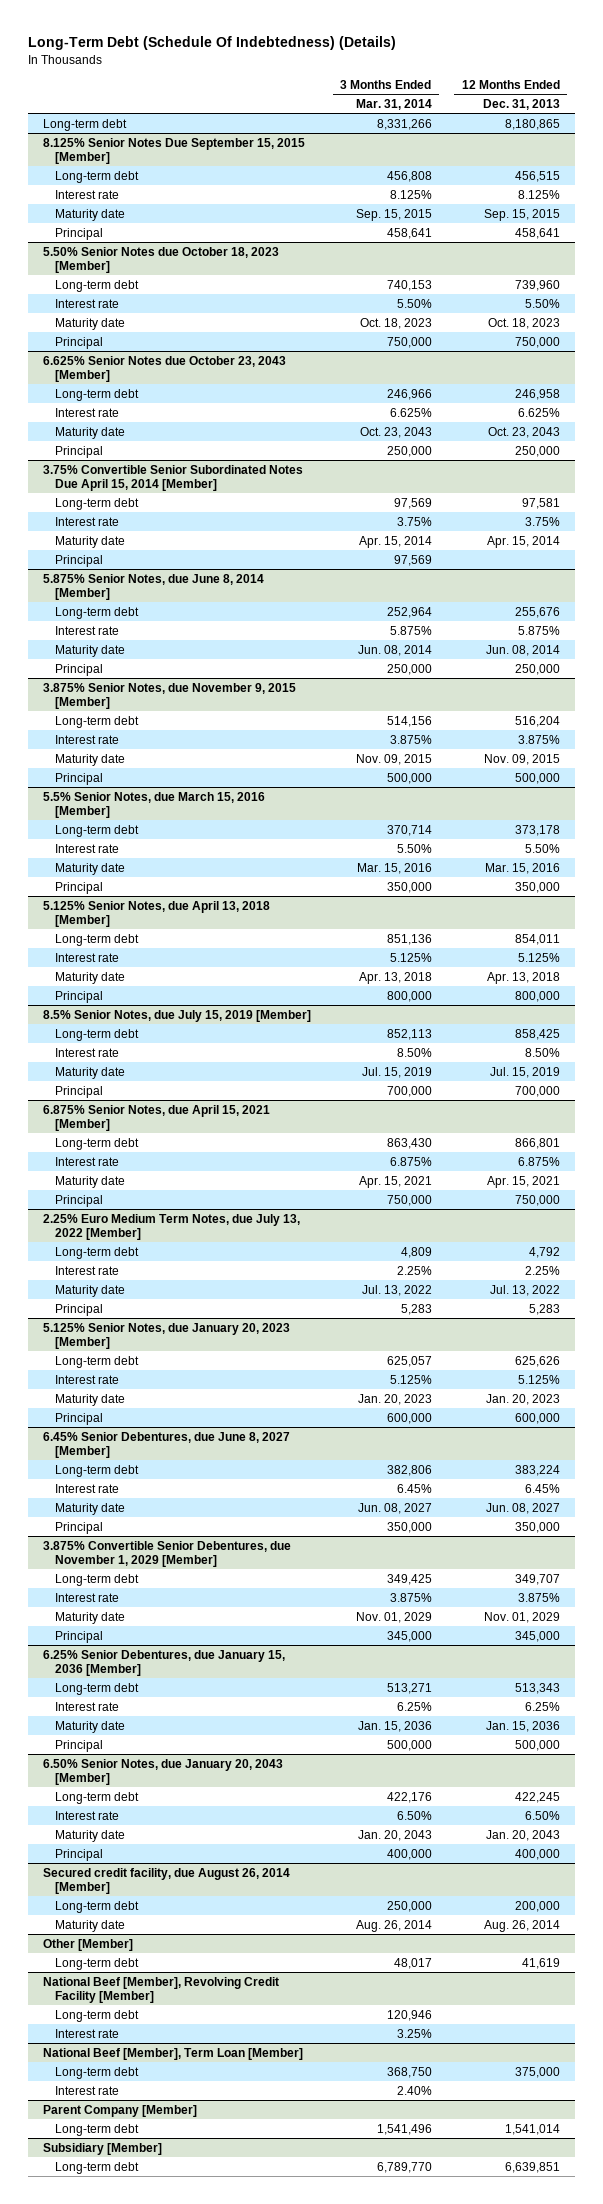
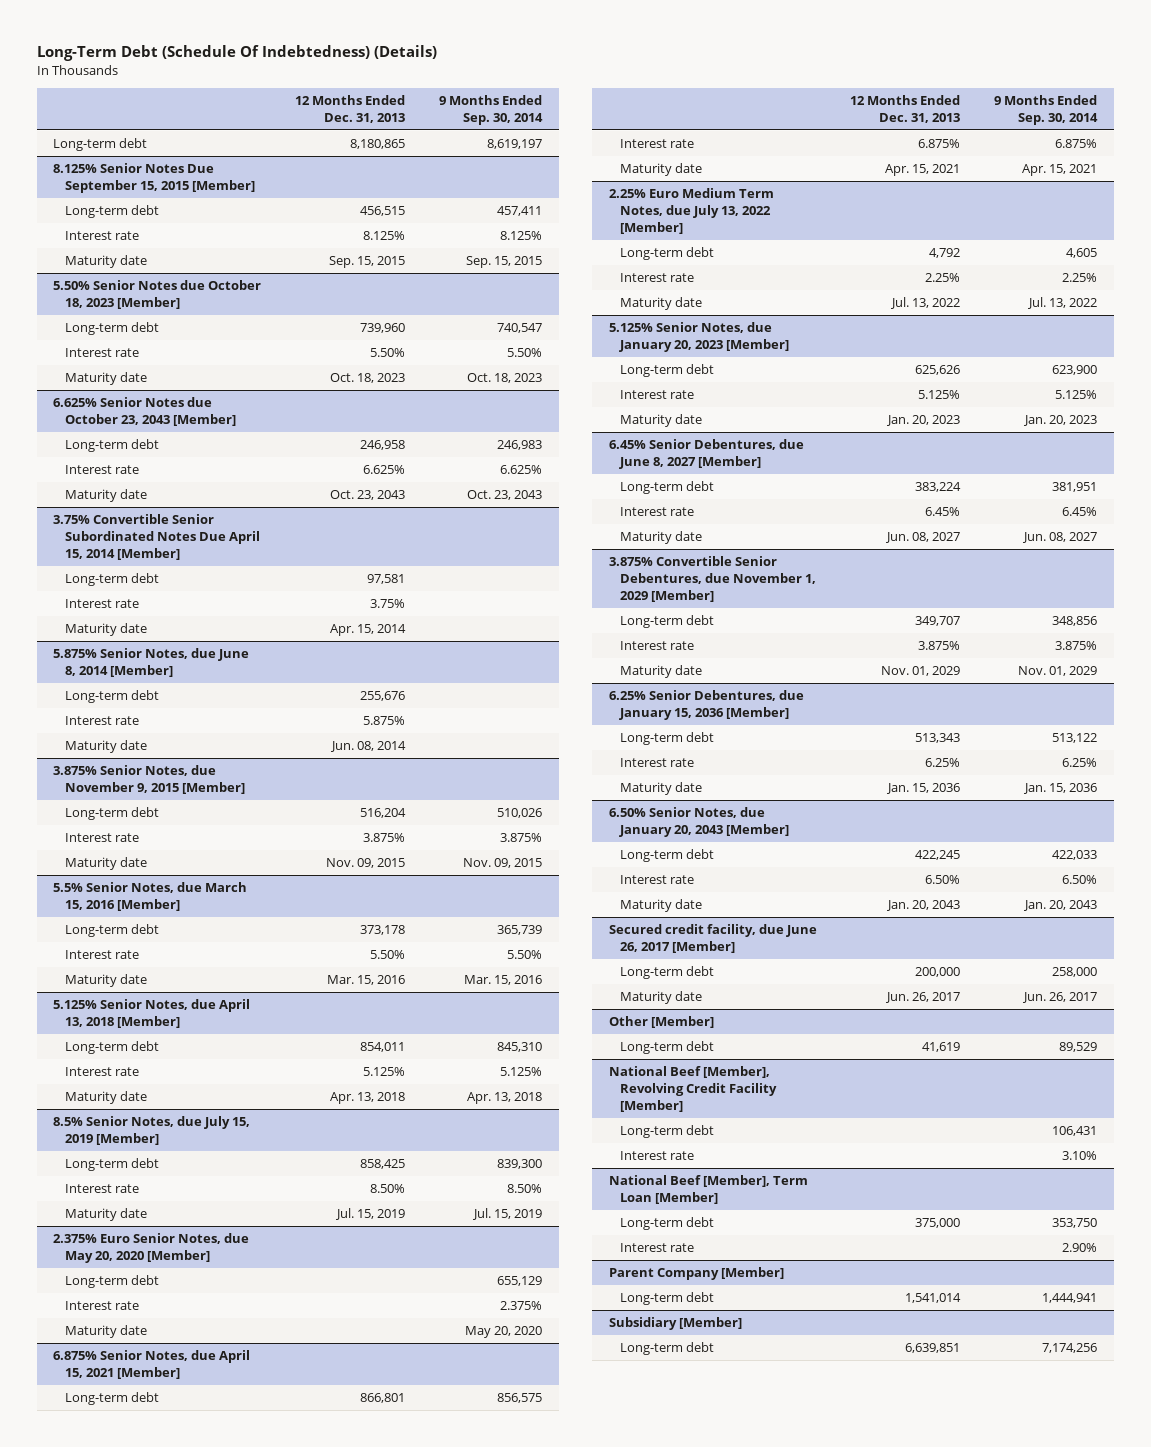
- | 3 Months Ended Mar. 31, 2014 | 12 Months Ended Dec. 31, 2013
+ | 12 Months Ended Dec. 31, 2013 | 9 Months Ended Sep. 30, 2014
@ 8.125% Senior Notes Due September 15, 2015 [Member]
- Principal | 458,641 | 458,641
@ 5.50% Senior Notes due October 18, 2023 [Member]
- Principal | 750,000 | 750,000
@ 6.625% Senior Notes due October 23, 2043 [Member]
- Principal | 250,000 | 250,000
@ 3.75% Convertible Senior Subordinated Notes Due April 15, 2014 [Member]
- Principal | 97,569 |
@ 5.875% Senior Notes, due June 8, 2014 [Member]
- Principal | 250,000 | 250,000
@ 3.875% Senior Notes, due November 9, 2015 [Member]
- Principal | 500,000 | 500,000
@ 5.5% Senior Notes, due March 15, 2016 [Member]
- Principal | 350,000 | 350,000
@ 5.125% Senior Notes, due April 13, 2018 [Member]
- Principal | 800,000 | 800,000
@ 8.5% Senior Notes, due July 15, 2019 [Member]
- Principal | 700,000 | 700,000
+ 2.375% Euro Senior Notes, due May 20, 2020 [Member]
+ Long-term debt | | 655,129
+ Interest rate | | 2.375%
+ Maturity date | | May 20, 2020
@ 6.875% Senior Notes, due April 15, 2021 [Member]
- Principal | 750,000 | 750,000
@ 2.25% Euro Medium Term Notes, due July 13, 2022 [Member]
- Principal | 5,283 | 5,283
@ 5.125% Senior Notes, due January 20, 2023 [Member]
- Principal | 600,000 | 600,000
@ 6.45% Senior Debentures, due June 8, 2027 [Member]
- Principal | 350,000 | 350,000
@ 3.875% Convertible Senior Debentures, due November 1, 2029 [Member]
- Principal | 345,000 | 345,000
@ 6.25% Senior Debentures, due January 15, 2036 [Member]
- Principal | 500,000 | 500,000
@ 6.50% Senior Notes, due January 20, 2043 [Member]
- Principal | 400,000 | 400,000
- Secured credit facility, due August 26, 2014 [Member]
+ Secured credit facility, due June 26, 2017 [Member]
- Maturity date | Aug. 26, 2014 | Aug. 26, 2014
+ Maturity date | Jun. 26, 2017 | Jun. 26, 2017

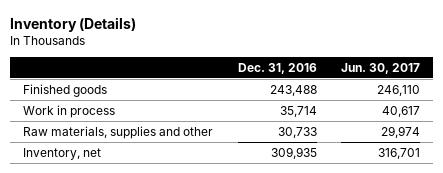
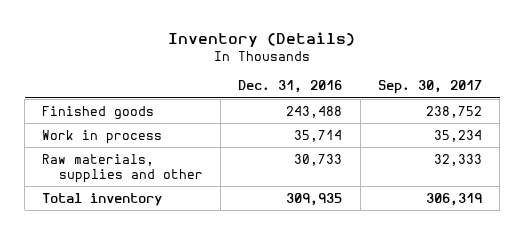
- | Dec. 31, 2016 | Jun. 30, 2017
+ | Dec. 31, 2016 | Sep. 30, 2017
- Inventory, net | 309,935 | 316,701
+ Total inventory | 309,935 | 306,319

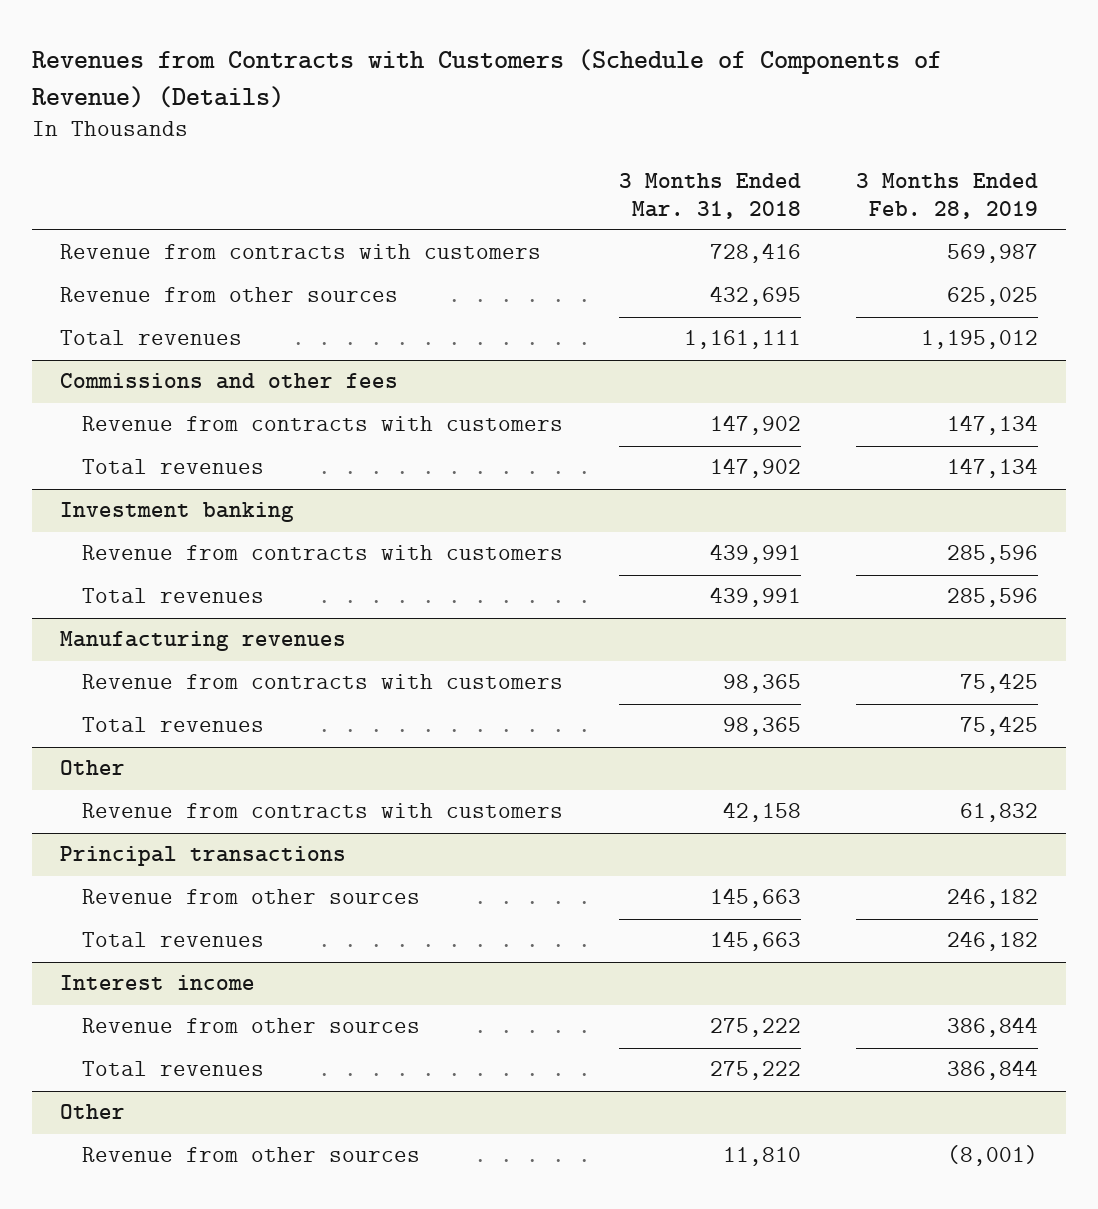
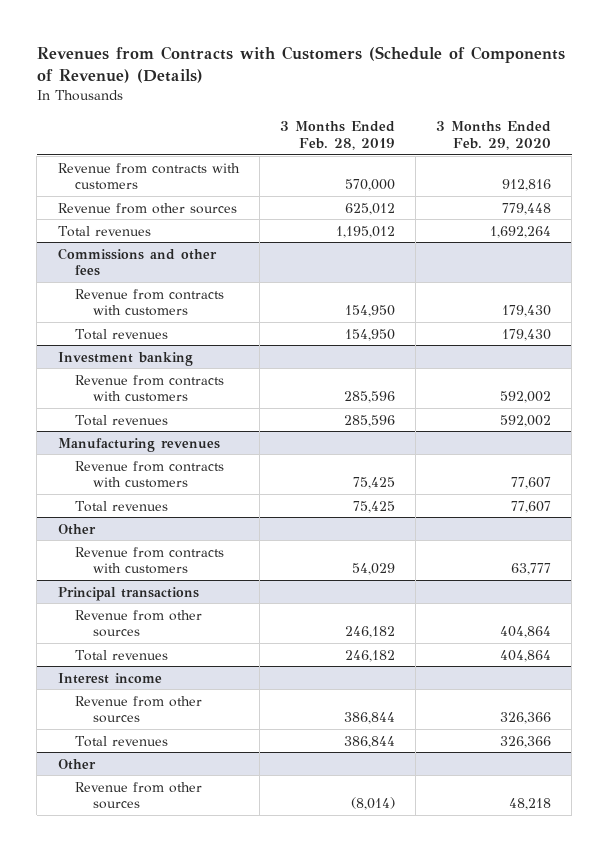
- | 3 Months Ended Mar. 31, 2018 | 3 Months Ended Feb. 28, 2019
+ | 3 Months Ended Feb. 28, 2019 | 3 Months Ended Feb. 29, 2020
- Revenue from contracts with customers | 728,416 | 569,987
- Revenue from other sources | 432,695 | 625,025
+ Revenue from contracts with customers | 570,000 | 912,816
+ Revenue from other sources | 625,012 | 779,448
@ Commissions and other fees
- Revenue from contracts with customers | 147,902 | 147,134
- Total revenues | 147,902 | 147,134
+ Revenue from contracts with customers | 154,950 | 179,430
+ Total revenues | 154,950 | 179,430
@ Other
- Revenue from contracts with customers | 42,158 | 61,832
+ Revenue from contracts with customers | 54,029 | 63,777
- Revenue from other sources | 11,810 | (8,001)
+ Revenue from other sources | (8,014) | 48,218

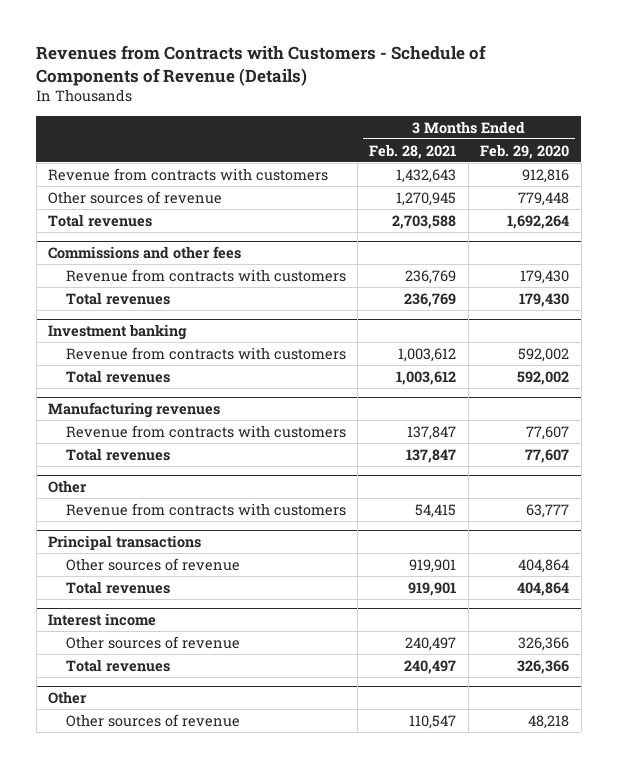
- Revenues from Contracts with Customers (Schedule of Components of Revenue) (Details)
+ Revenues from Contracts with Customers - Schedule of Components of Revenue (Details)
- | 3 Months Ended Feb. 28, 2019 | 3 Months Ended Feb. 29, 2020
+ | 3 Months Ended Feb. 28, 2021 | 3 Months Ended Feb. 29, 2020
- Revenue from other sources | 625,012 | 779,448
+ Other sources of revenue | 1,270,945 | 779,448
@ Principal transactions
- Revenue from other sources | 246,182 | 404,864
+ Other sources of revenue | 919,901 | 404,864
@ Interest income
- Revenue from other sources | 386,844 | 326,366
+ Other sources of revenue | 240,497 | 326,366
@ Other
- Revenue from other sources | (8,014) | 48,218
+ Other sources of revenue | 110,547 | 48,218

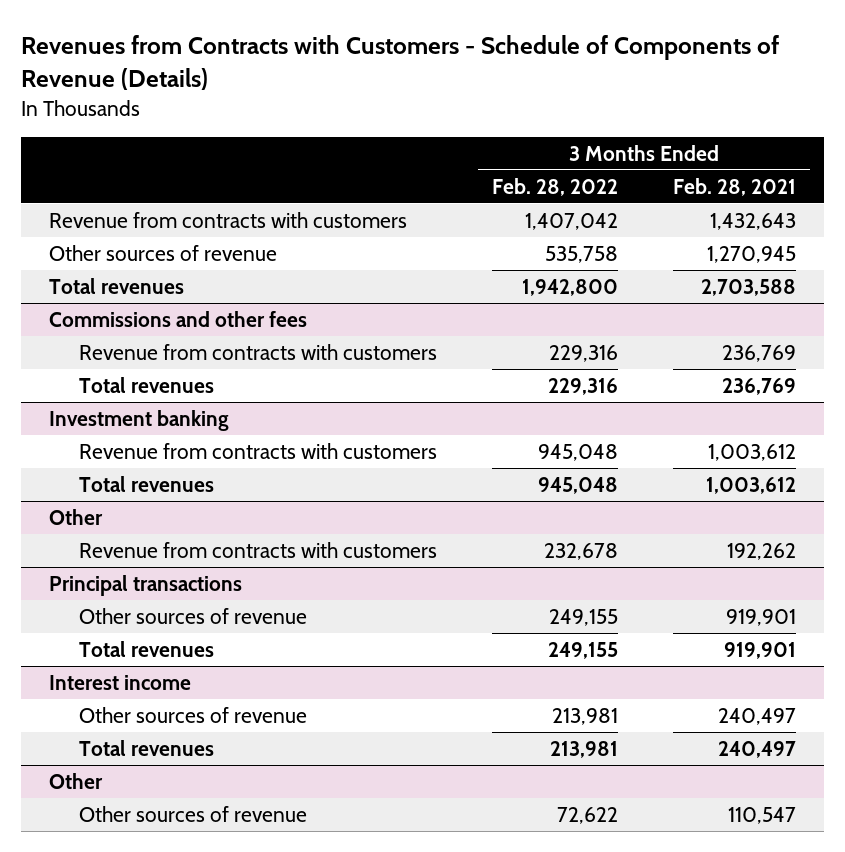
- | 3 Months Ended Feb. 28, 2021 | 3 Months Ended Feb. 29, 2020
+ | 3 Months Ended Feb. 28, 2022 | 3 Months Ended Feb. 28, 2021
- Manufacturing revenues
- Revenue from contracts with customers | 137,847 | 77,607
- Total revenues | 137,847 | 77,607
@ Other
- Revenue from contracts with customers | 54,415 | 63,777
+ Revenue from contracts with customers | 232,678 | 192,262

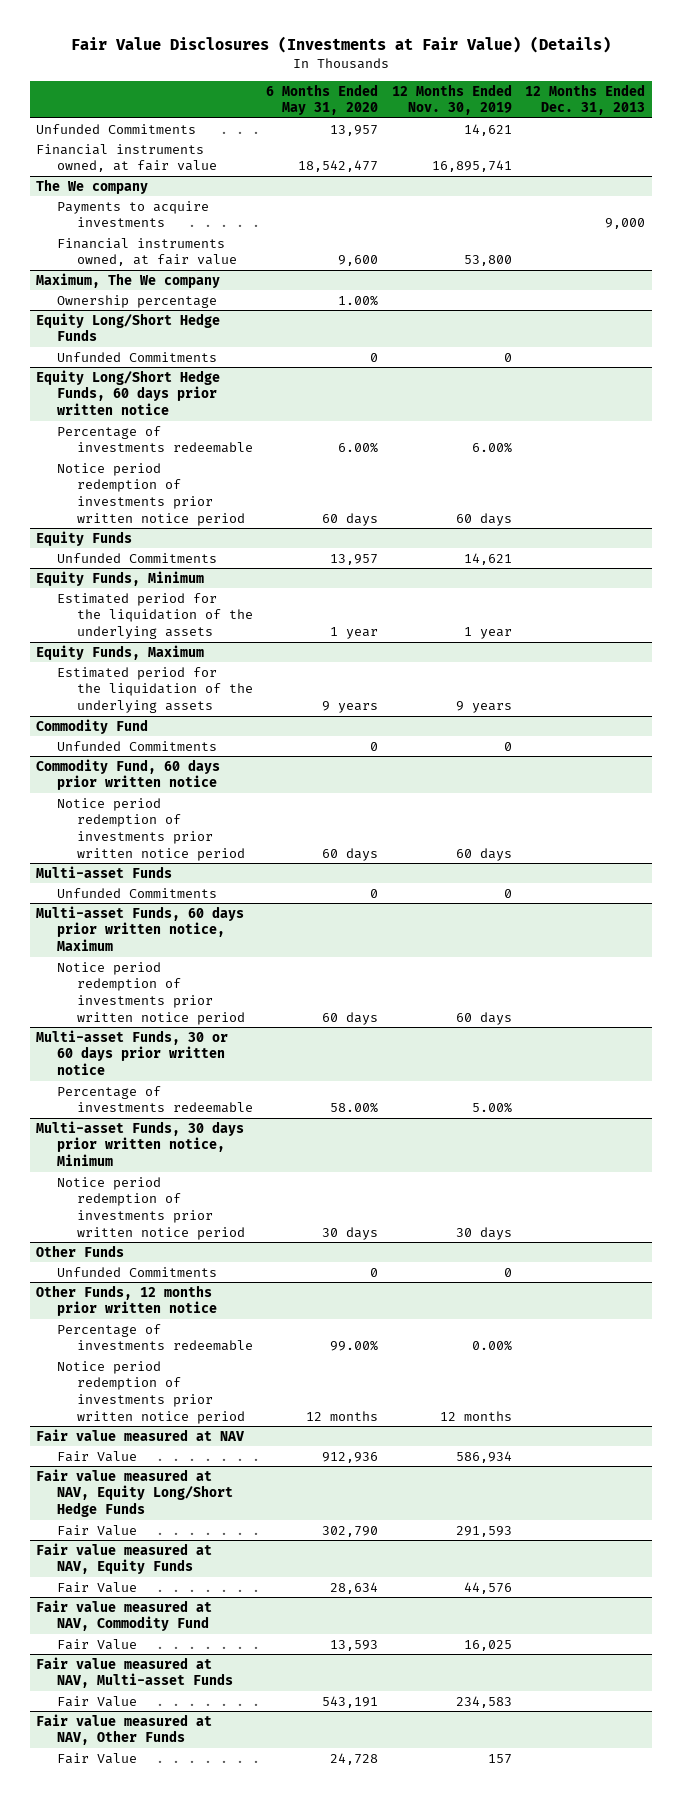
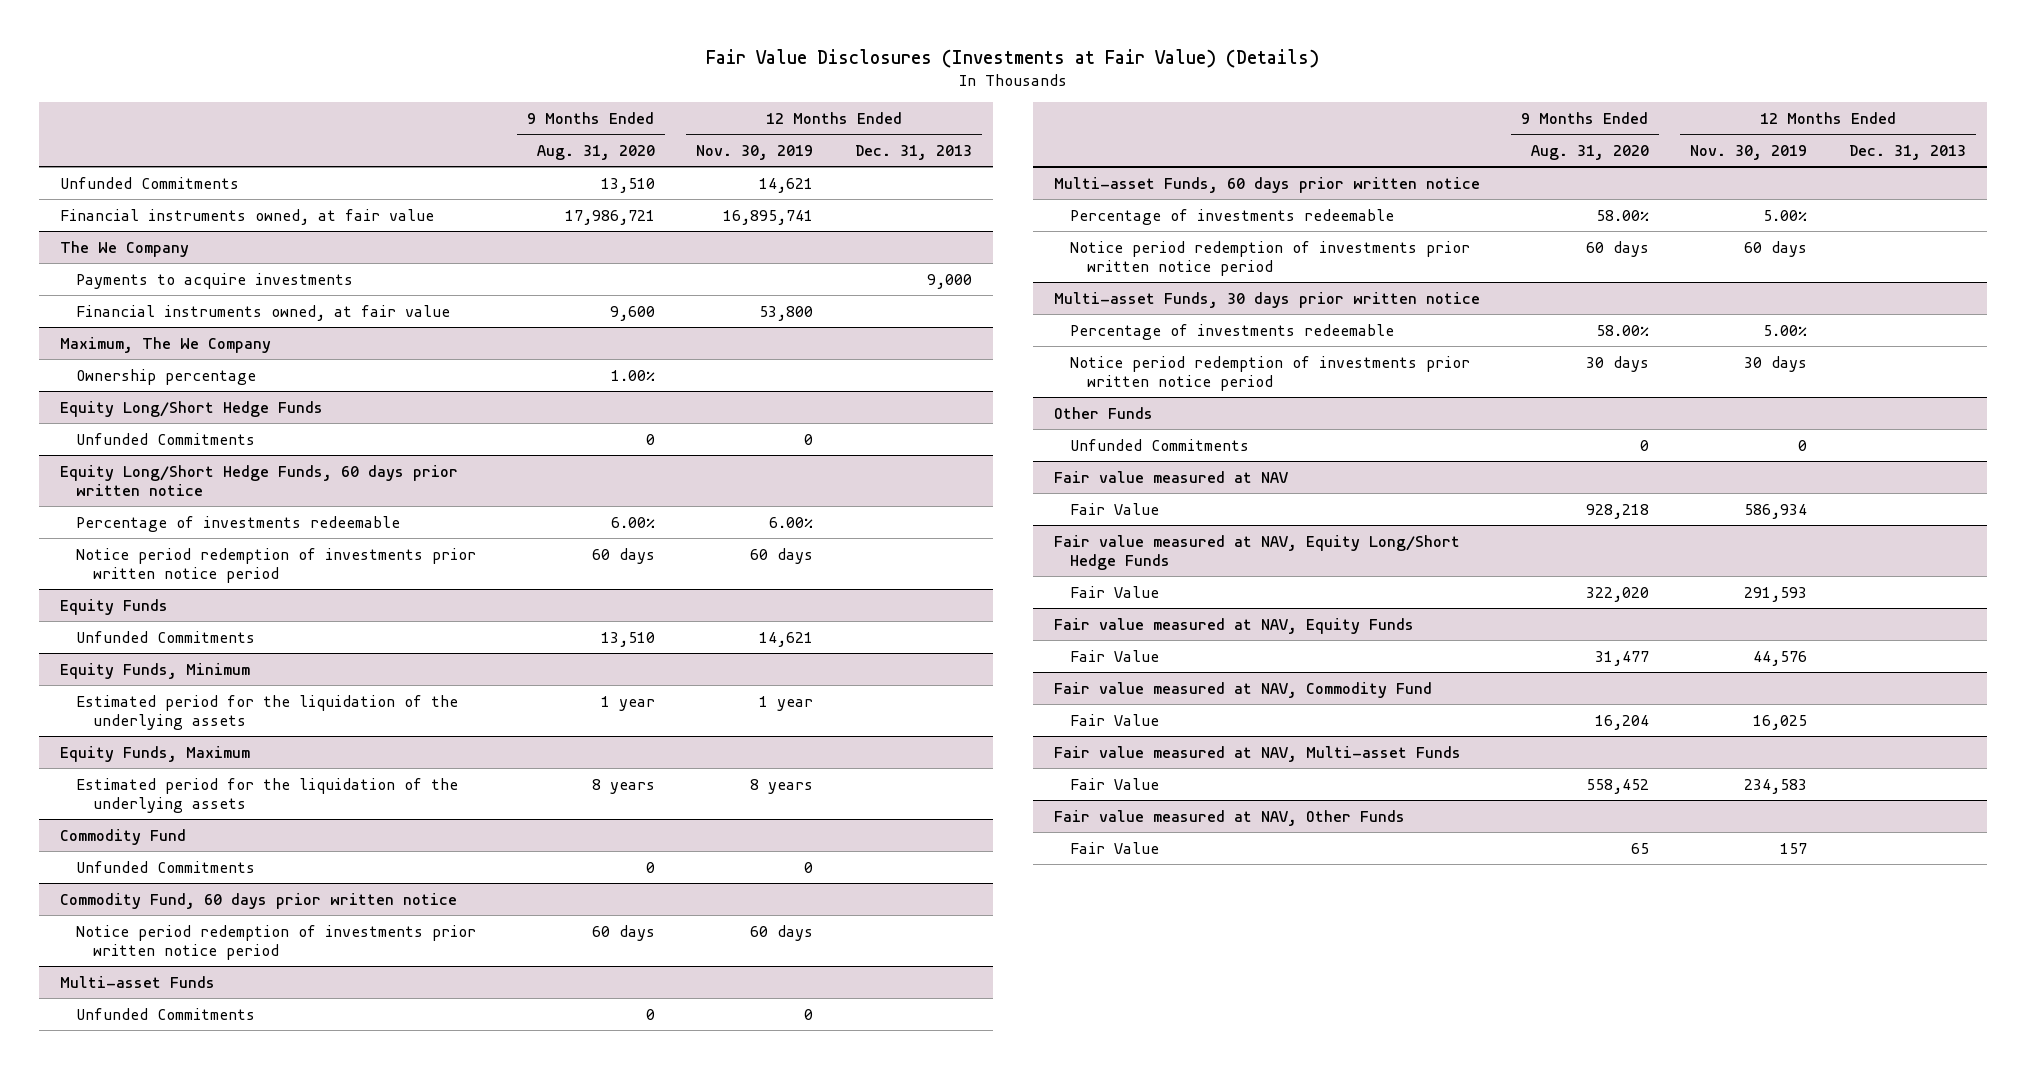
- | 6 Months Ended May 31, 2020 | 12 Months Ended Nov. 30, 2019 | 12 Months Ended Dec. 31, 2013
+ | 9 Months Ended Aug. 31, 2020 | 12 Months Ended Nov. 30, 2019 | 12 Months Ended Dec. 31, 2013
- The We company
+ The We Company
- Maximum, The We company
+ Maximum, The We Company
@ Equity Funds, Maximum
- Estimated period for the liquidation of the underlying assets | 9 years | 9 years |
+ Estimated period for the liquidation of the underlying assets | 8 years | 8 years |
- Multi-asset Funds, 60 days prior written notice, Maximum
+ Multi-asset Funds, 60 days prior written notice
+ Percentage of investments redeemable | 58.00% | 5.00% |
- Multi-asset Funds, 30 or 60 days prior written notice
+ Multi-asset Funds, 30 days prior written notice
- Multi-asset Funds, 30 days prior written notice, Minimum
- Other Funds, 12 months prior written notice
- Percentage of investments redeemable | 99.00% | 0.00% |
- Notice period redemption of investments prior written notice period | 12 months | 12 months |

